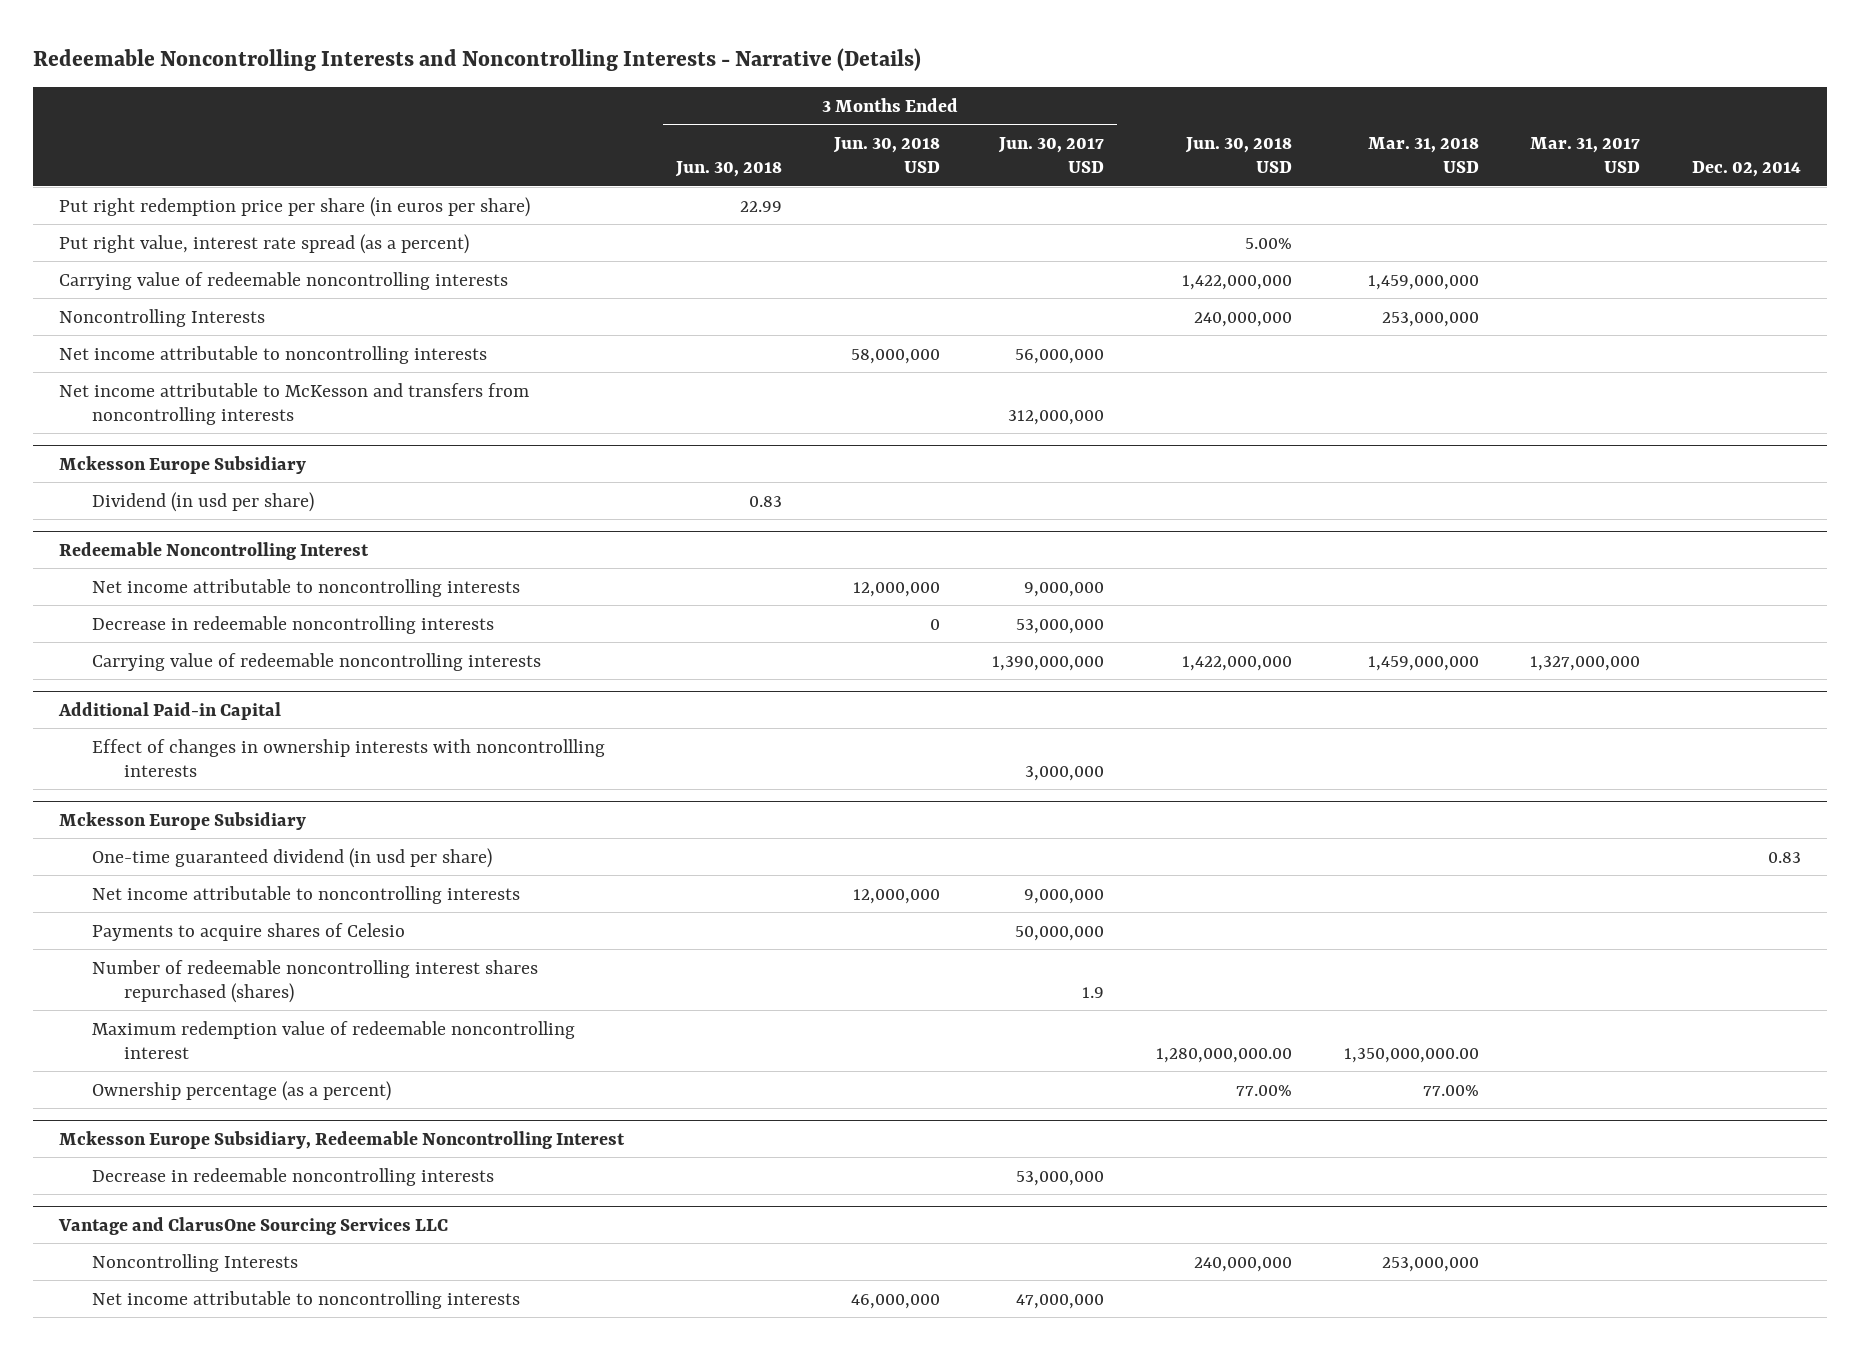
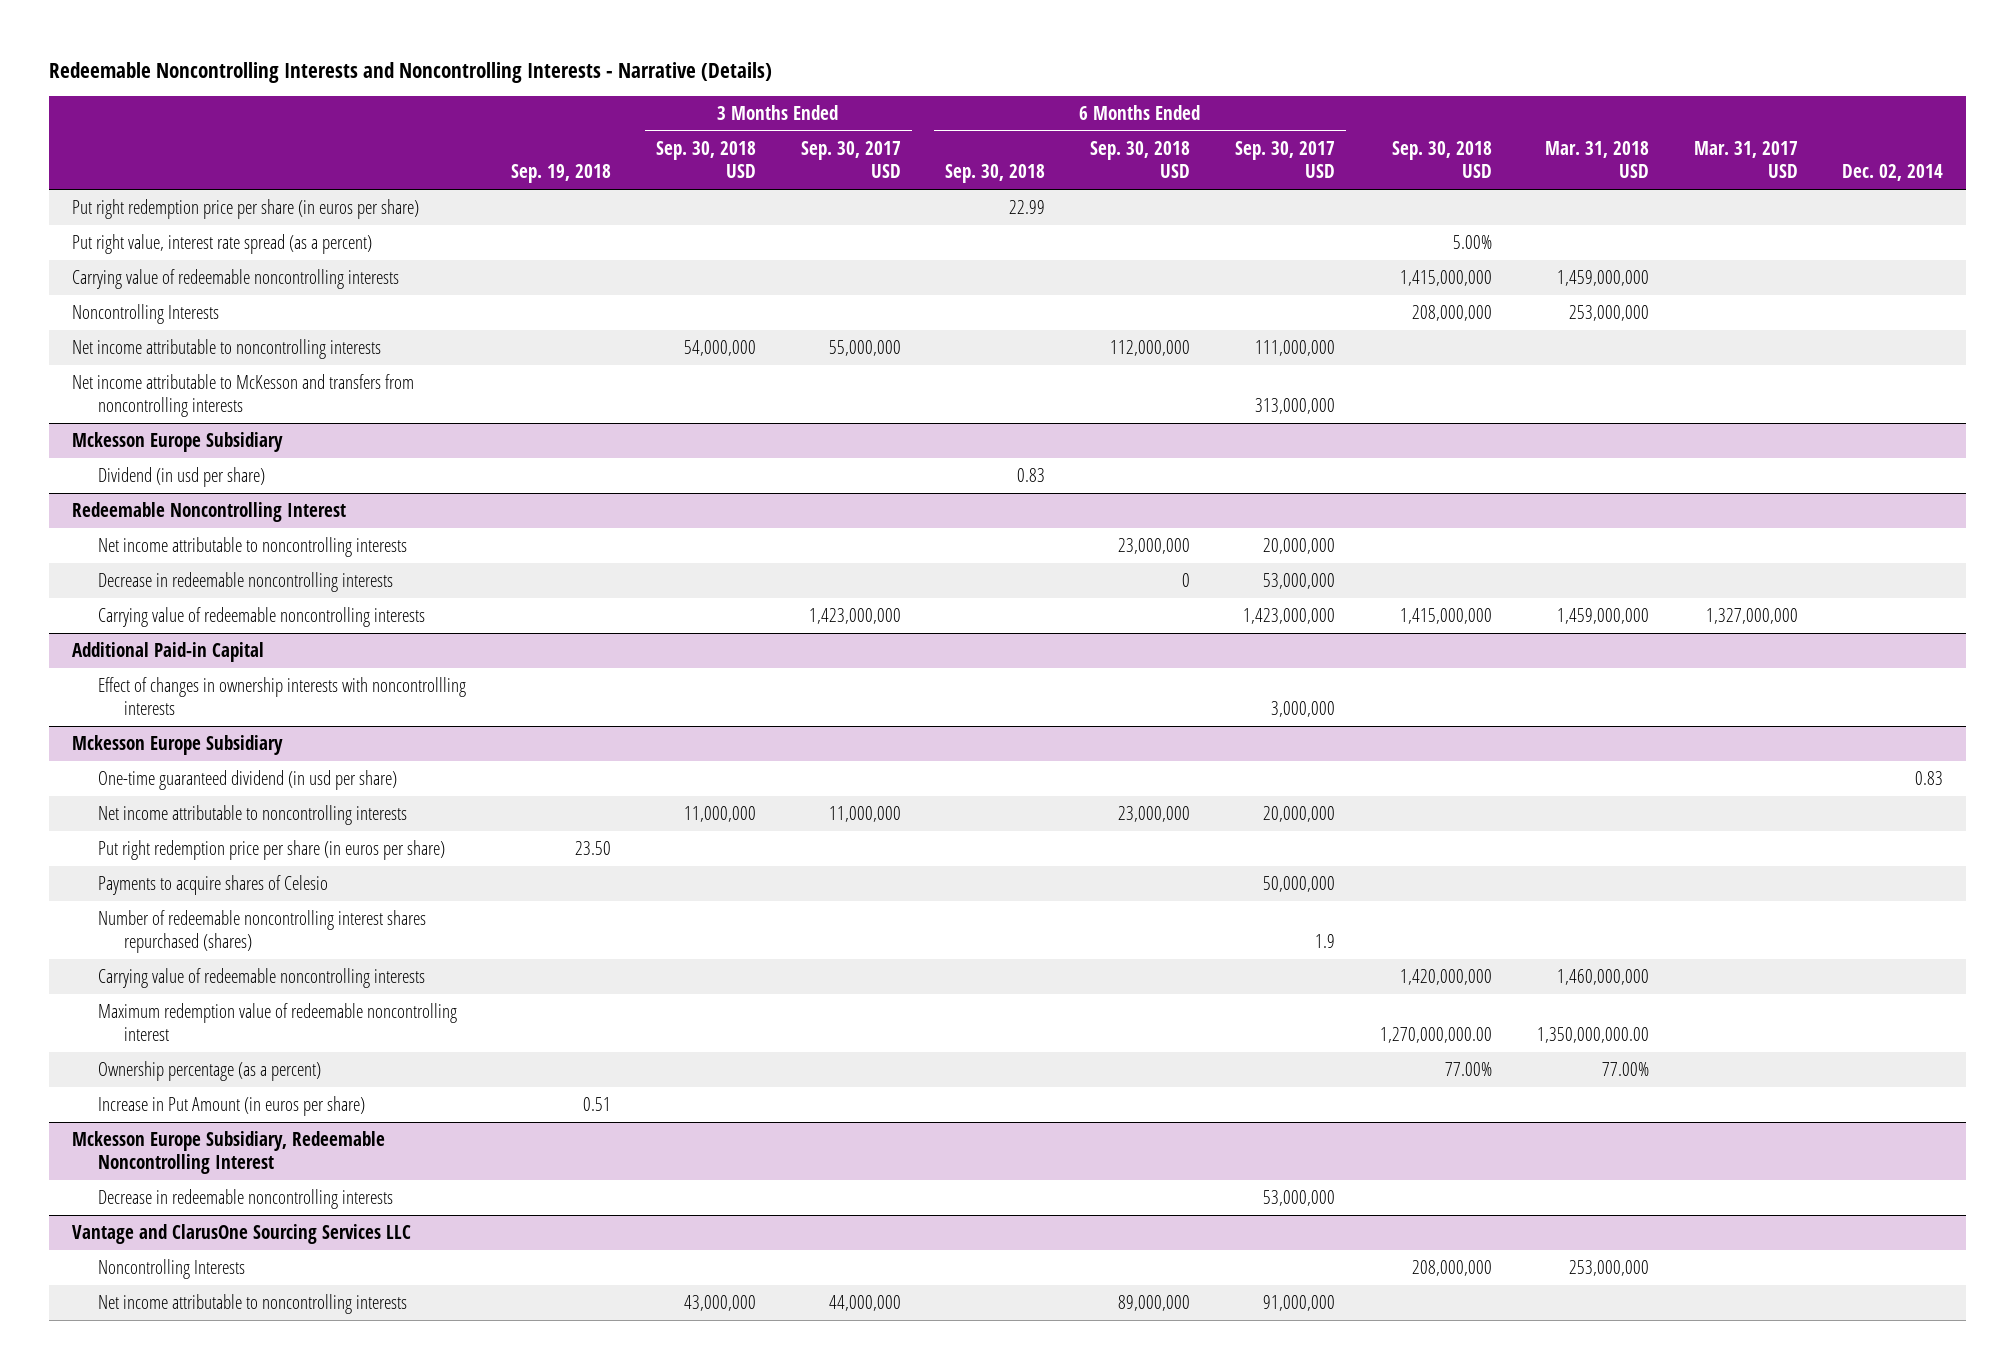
- | 3 Months Ended Jun. 30, 2018 | 3 Months Ended Jun. 30, 2018 USD | 3 Months Ended Jun. 30, 2017 USD | Jun. 30, 2018 USD | Mar. 31, 2018 USD | Mar. 31, 2017 USD | Dec. 02, 2014
+ | Sep. 19, 2018 | 3 Months Ended Sep. 30, 2018 USD | 3 Months Ended Sep. 30, 2017 USD | 6 Months Ended Sep. 30, 2018 | 6 Months Ended Sep. 30, 2018 USD | 6 Months Ended Sep. 30, 2017 USD | Sep. 30, 2018 USD | Mar. 31, 2018 USD | Mar. 31, 2017 USD | Dec. 02, 2014
@ Mckesson Europe Subsidiary
+ Put right redemption price per share (in euros per share) | 23.50 | | | | | | | | |
+ Carrying value of redeemable noncontrolling interests | | | | | | | 1,420,000,000 | 1,460,000,000 | |
+ Increase in Put Amount (in euros per share) | 0.51 | | | | | | | | |

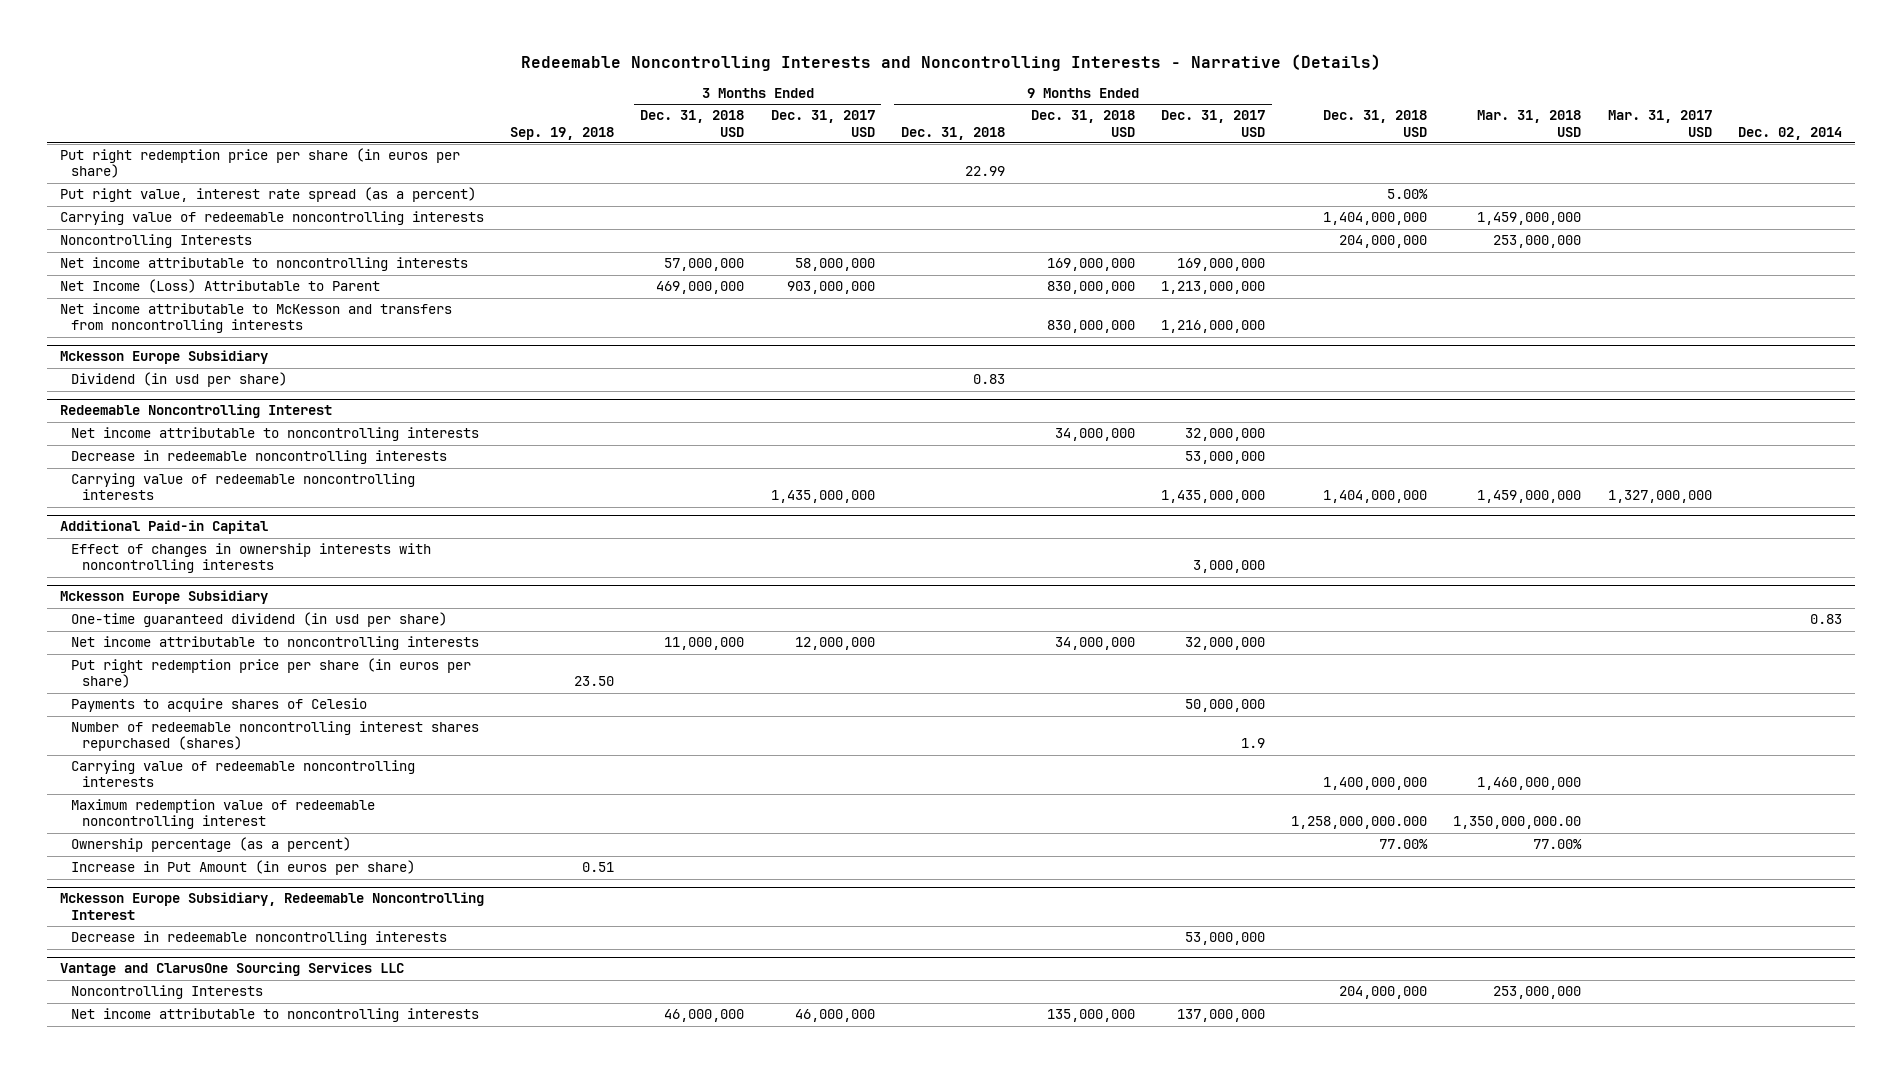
- | Sep. 19, 2018 | 3 Months Ended Sep. 30, 2018 USD | 3 Months Ended Sep. 30, 2017 USD | 6 Months Ended Sep. 30, 2018 | 6 Months Ended Sep. 30, 2018 USD | 6 Months Ended Sep. 30, 2017 USD | Sep. 30, 2018 USD | Mar. 31, 2018 USD | Mar. 31, 2017 USD | Dec. 02, 2014
+ | Sep. 19, 2018 | 3 Months Ended Dec. 31, 2018 USD | 3 Months Ended Dec. 31, 2017 USD | 9 Months Ended Dec. 31, 2018 | 9 Months Ended Dec. 31, 2018 USD | 9 Months Ended Dec. 31, 2017 USD | Dec. 31, 2018 USD | Mar. 31, 2018 USD | Mar. 31, 2017 USD | Dec. 02, 2014
+ Net Income (Loss) Attributable to Parent | | 469,000,000 | 903,000,000 | | 830,000,000 | 1,213,000,000 | | | |
@ Additional Paid-in Capital
- Effect of changes in ownership interests with noncontrollling interests | | | | | | 3,000,000 | | | |
+ Effect of changes in ownership interests with noncontrolling interests | | | | | | 3,000,000 | | | |

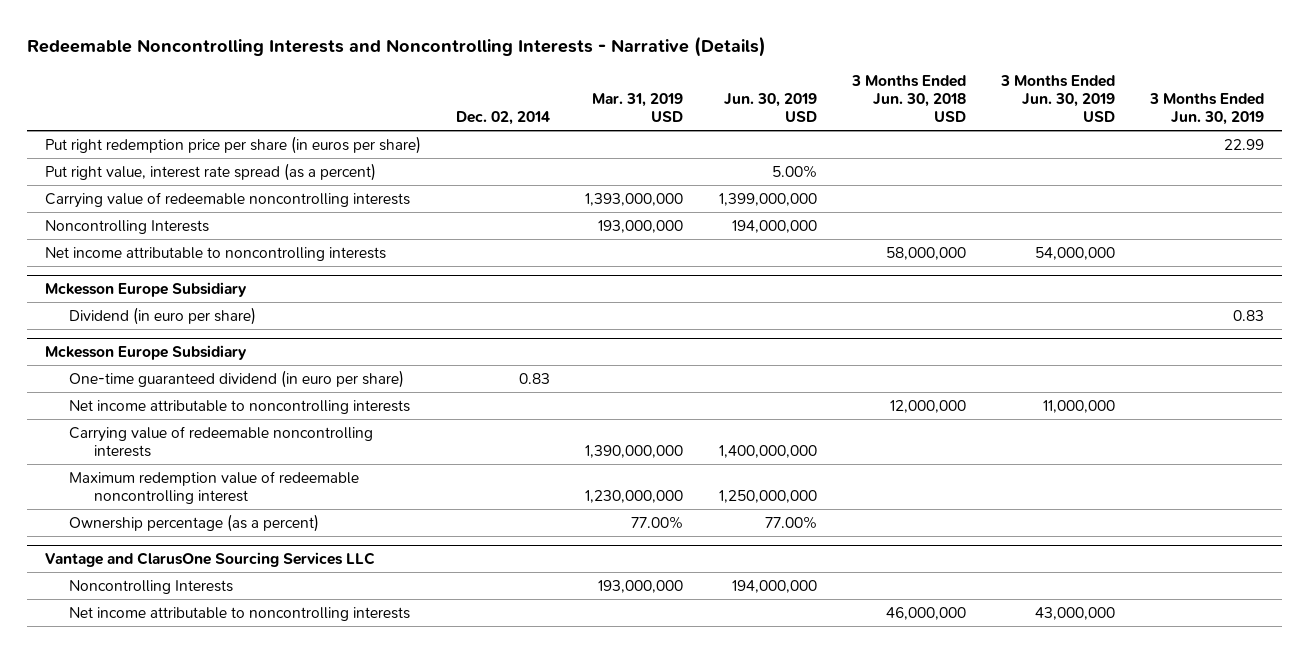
- | Sep. 19, 2018 | 3 Months Ended Dec. 31, 2018 USD | 3 Months Ended Dec. 31, 2017 USD | 9 Months Ended Dec. 31, 2018 | 9 Months Ended Dec. 31, 2018 USD | 9 Months Ended Dec. 31, 2017 USD | Dec. 31, 2018 USD | Mar. 31, 2018 USD | Mar. 31, 2017 USD | Dec. 02, 2014
+ | Dec. 02, 2014 | Mar. 31, 2019 USD | Jun. 30, 2019 USD | 3 Months Ended Jun. 30, 2018 USD | 3 Months Ended Jun. 30, 2019 USD | 3 Months Ended Jun. 30, 2019
- Net Income (Loss) Attributable to Parent | | 469,000,000 | 903,000,000 | | 830,000,000 | 1,213,000,000 | | | |
- Net income attributable to McKesson and transfers from noncontrolling interests | | | | | 830,000,000 | 1,216,000,000 | | | |
@ Mckesson Europe Subsidiary
- Dividend (in usd per share) | | | | 0.83 | | | | | |
- Redeemable Noncontrolling Interest
- Net income attributable to noncontrolling interests | | | | | 34,000,000 | 32,000,000 | | | |
- Decrease in redeemable noncontrolling interests | | | | | | 53,000,000 | | | |
- Carrying value of redeemable noncontrolling interests | | | 1,435,000,000 | | | 1,435,000,000 | 1,404,000,000 | 1,459,000,000 | 1,327,000,000 |
- Additional Paid-in Capital
- Effect of changes in ownership interests with noncontrolling interests | | | | | | 3,000,000 | | | |
@ Mckesson Europe Subsidiary
+ Dividend (in euro per share) | | | | | | 0.83
- One-time guaranteed dividend (in usd per share) | | | | | | | | | | 0.83
+ One-time guaranteed dividend (in euro per share) | 0.83 | | | | |
- Put right redemption price per share (in euros per share) | 23.50 | | | | | | | | |
- Payments to acquire shares of Celesio | | | | | | 50,000,000 | | | |
- Number of redeemable noncontrolling interest shares repurchased (shares) | | | | | | 1.9 | | | |
- Increase in Put Amount (in euros per share) | 0.51 | | | | | | | | |
- Mckesson Europe Subsidiary, Redeemable Noncontrolling Interest
- Decrease in redeemable noncontrolling interests | | | | | | 53,000,000 | | | |

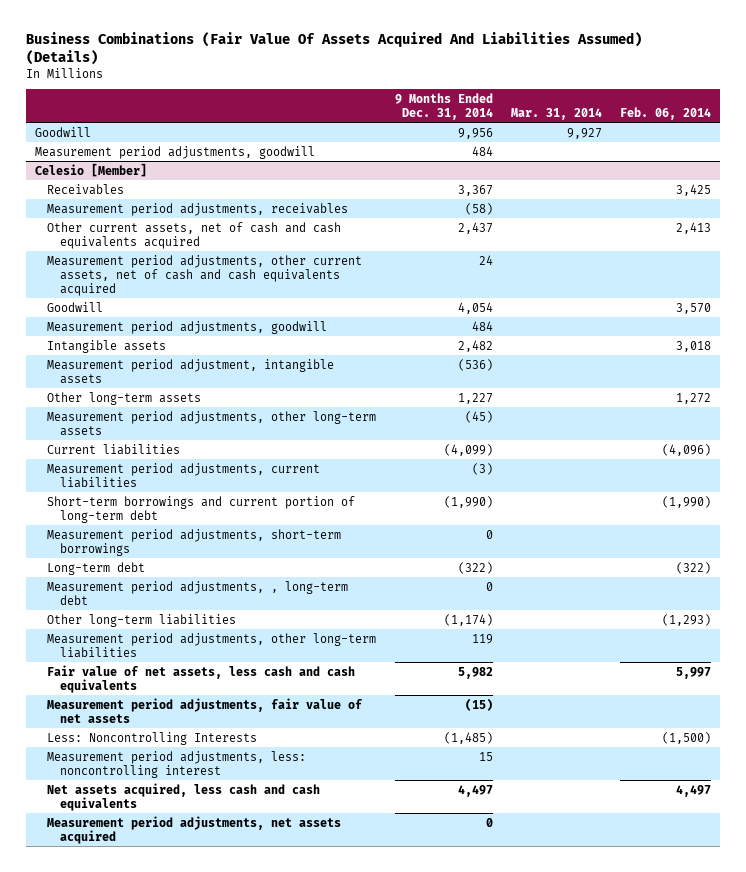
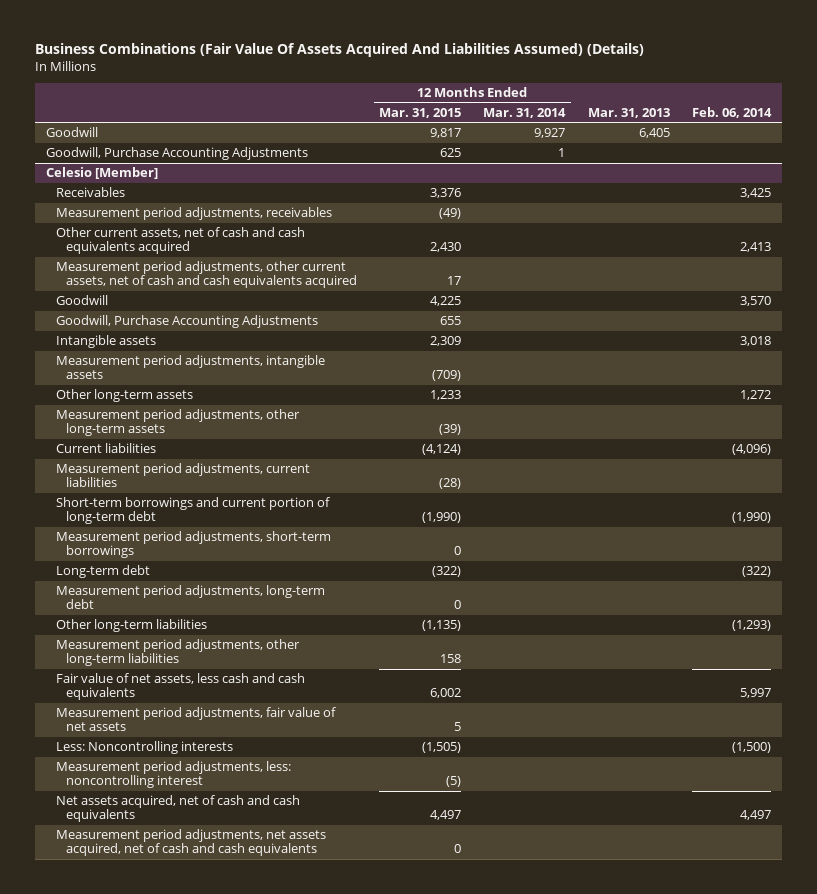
- | 9 Months Ended Dec. 31, 2014 | Mar. 31, 2014 | Feb. 06, 2014
+ | 12 Months Ended Mar. 31, 2015 | 12 Months Ended Mar. 31, 2014 | Mar. 31, 2013 | Feb. 06, 2014
- Measurement period adjustments, goodwill | 484 | |
+ Goodwill, Purchase Accounting Adjustments | 625 | 1 | |
@ Celesio [Member]
- Measurement period adjustments, goodwill | 484 | |
+ Goodwill, Purchase Accounting Adjustments | 655 | | |
- Measurement period adjustment, intangible assets | (536) | |
+ Measurement period adjustments, intangible assets | (709) | | |
- Measurement period adjustments, , long-term debt | 0 | |
+ Measurement period adjustments, long-term debt | 0 | | |
- Less: Noncontrolling Interests | (1,485) | | (1,500)
+ Less: Noncontrolling interests | (1,505) | | | (1,500)
- Net assets acquired, less cash and cash equivalents | 4,497 | | 4,497
- Measurement period adjustments, net assets acquired | 0 | |
+ Net assets acquired, net of cash and cash equivalents | 4,497 | | | 4,497
+ Measurement period adjustments, net assets acquired, net of cash and cash equivalents | 0 | | |

